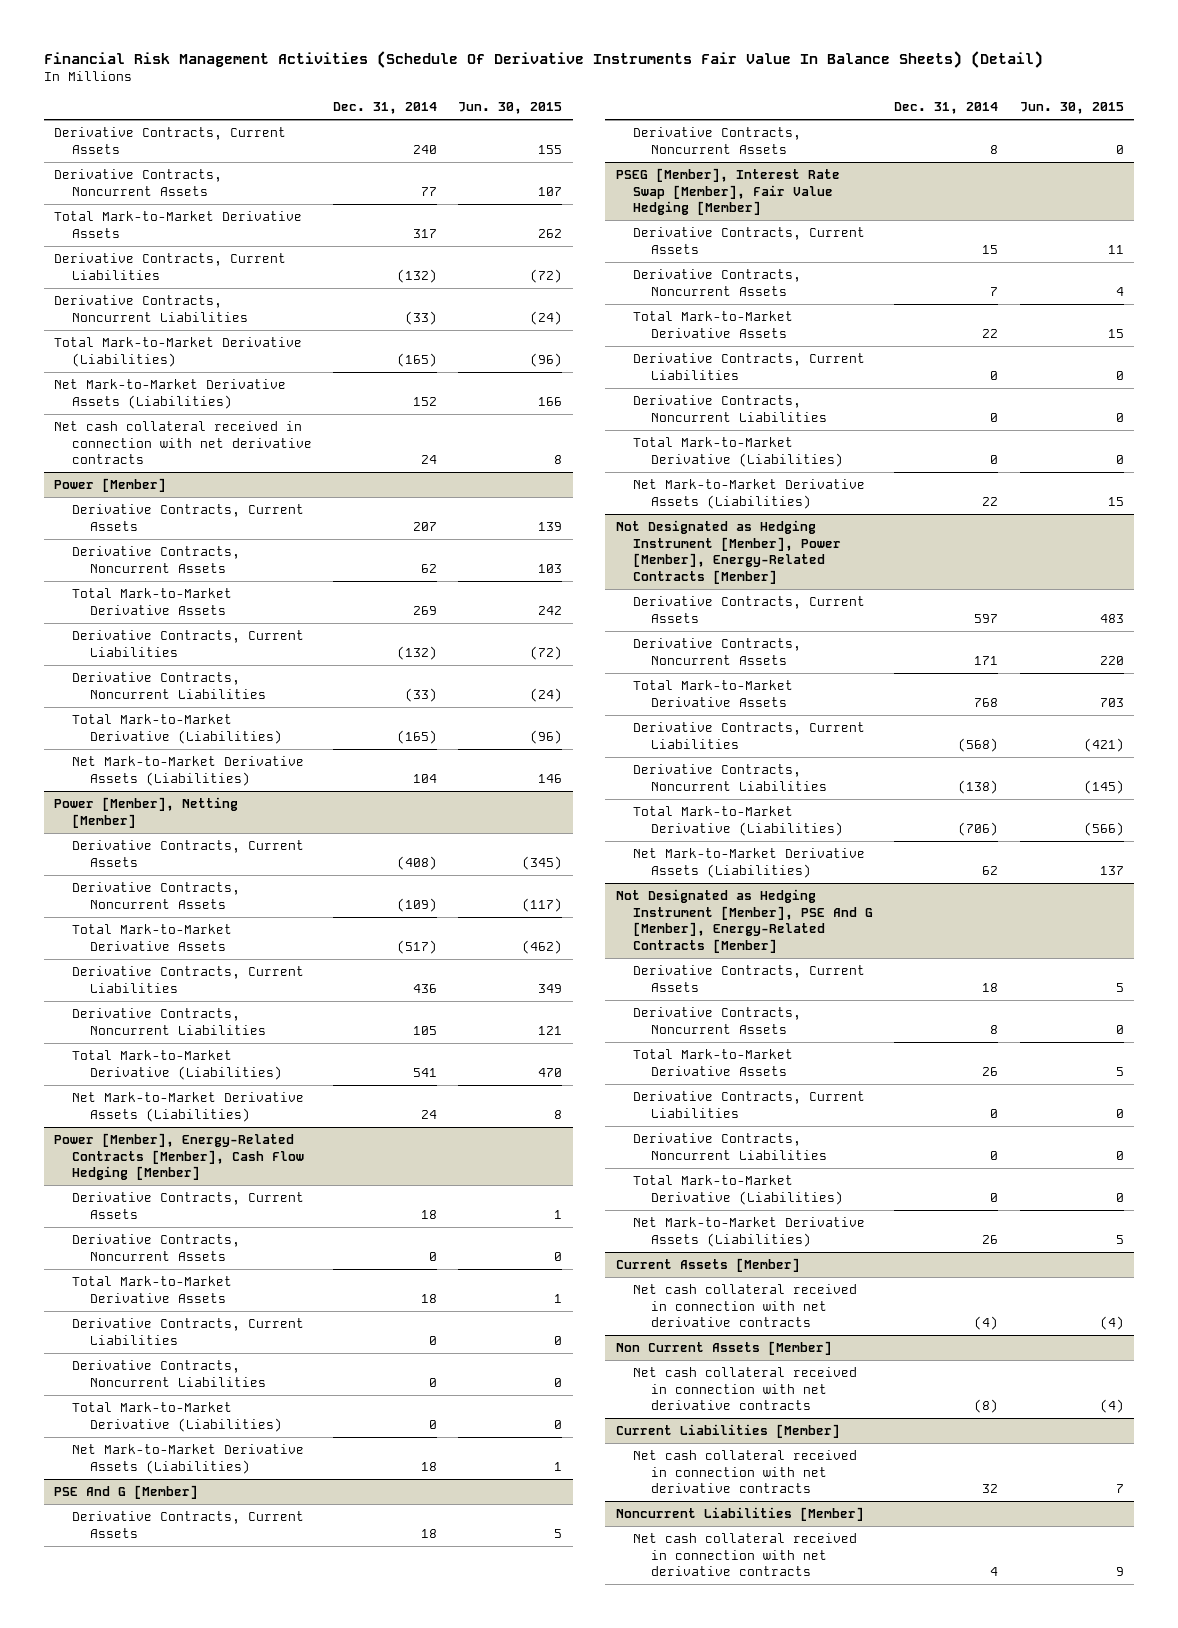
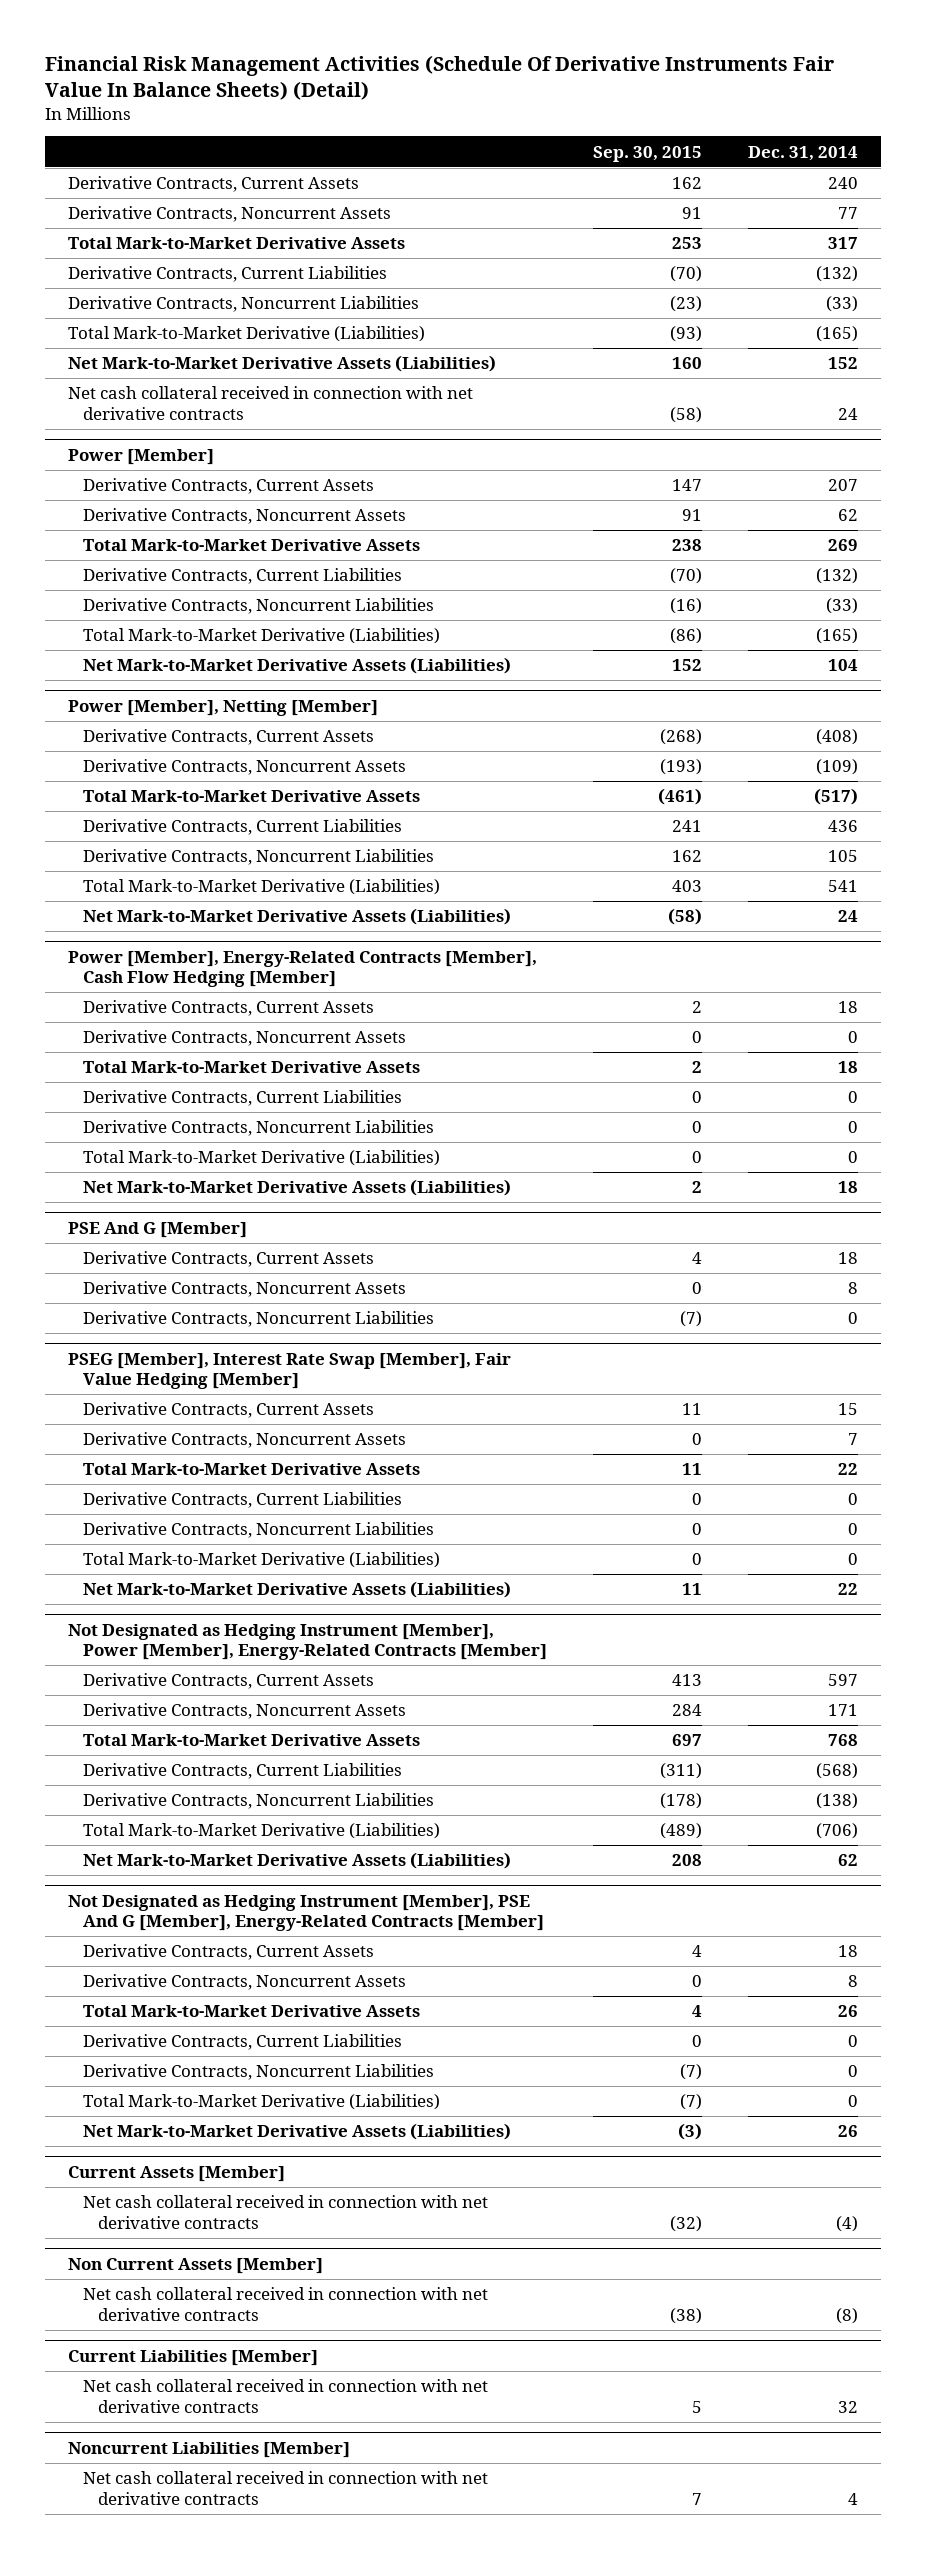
- | Dec. 31, 2014 | Jun. 30, 2015
+ | Sep. 30, 2015 | Dec. 31, 2014
@ PSE And G [Member]
+ Derivative Contracts, Noncurrent Liabilities | (7) | 0

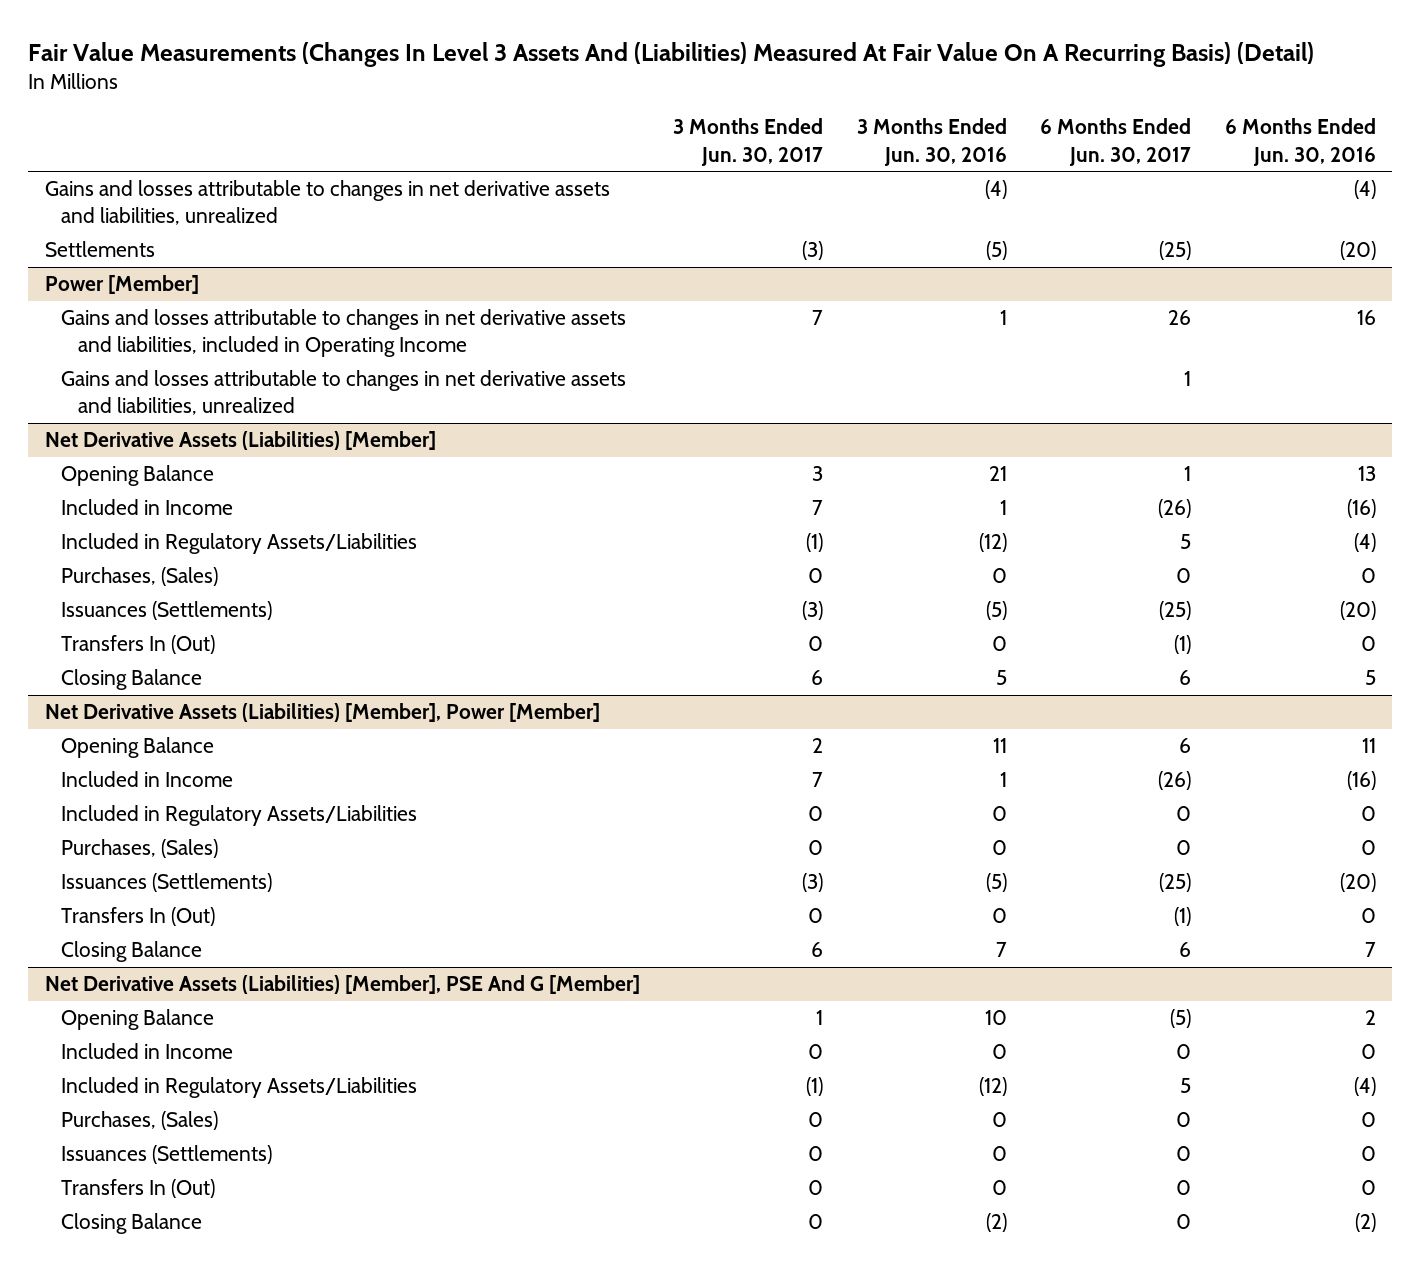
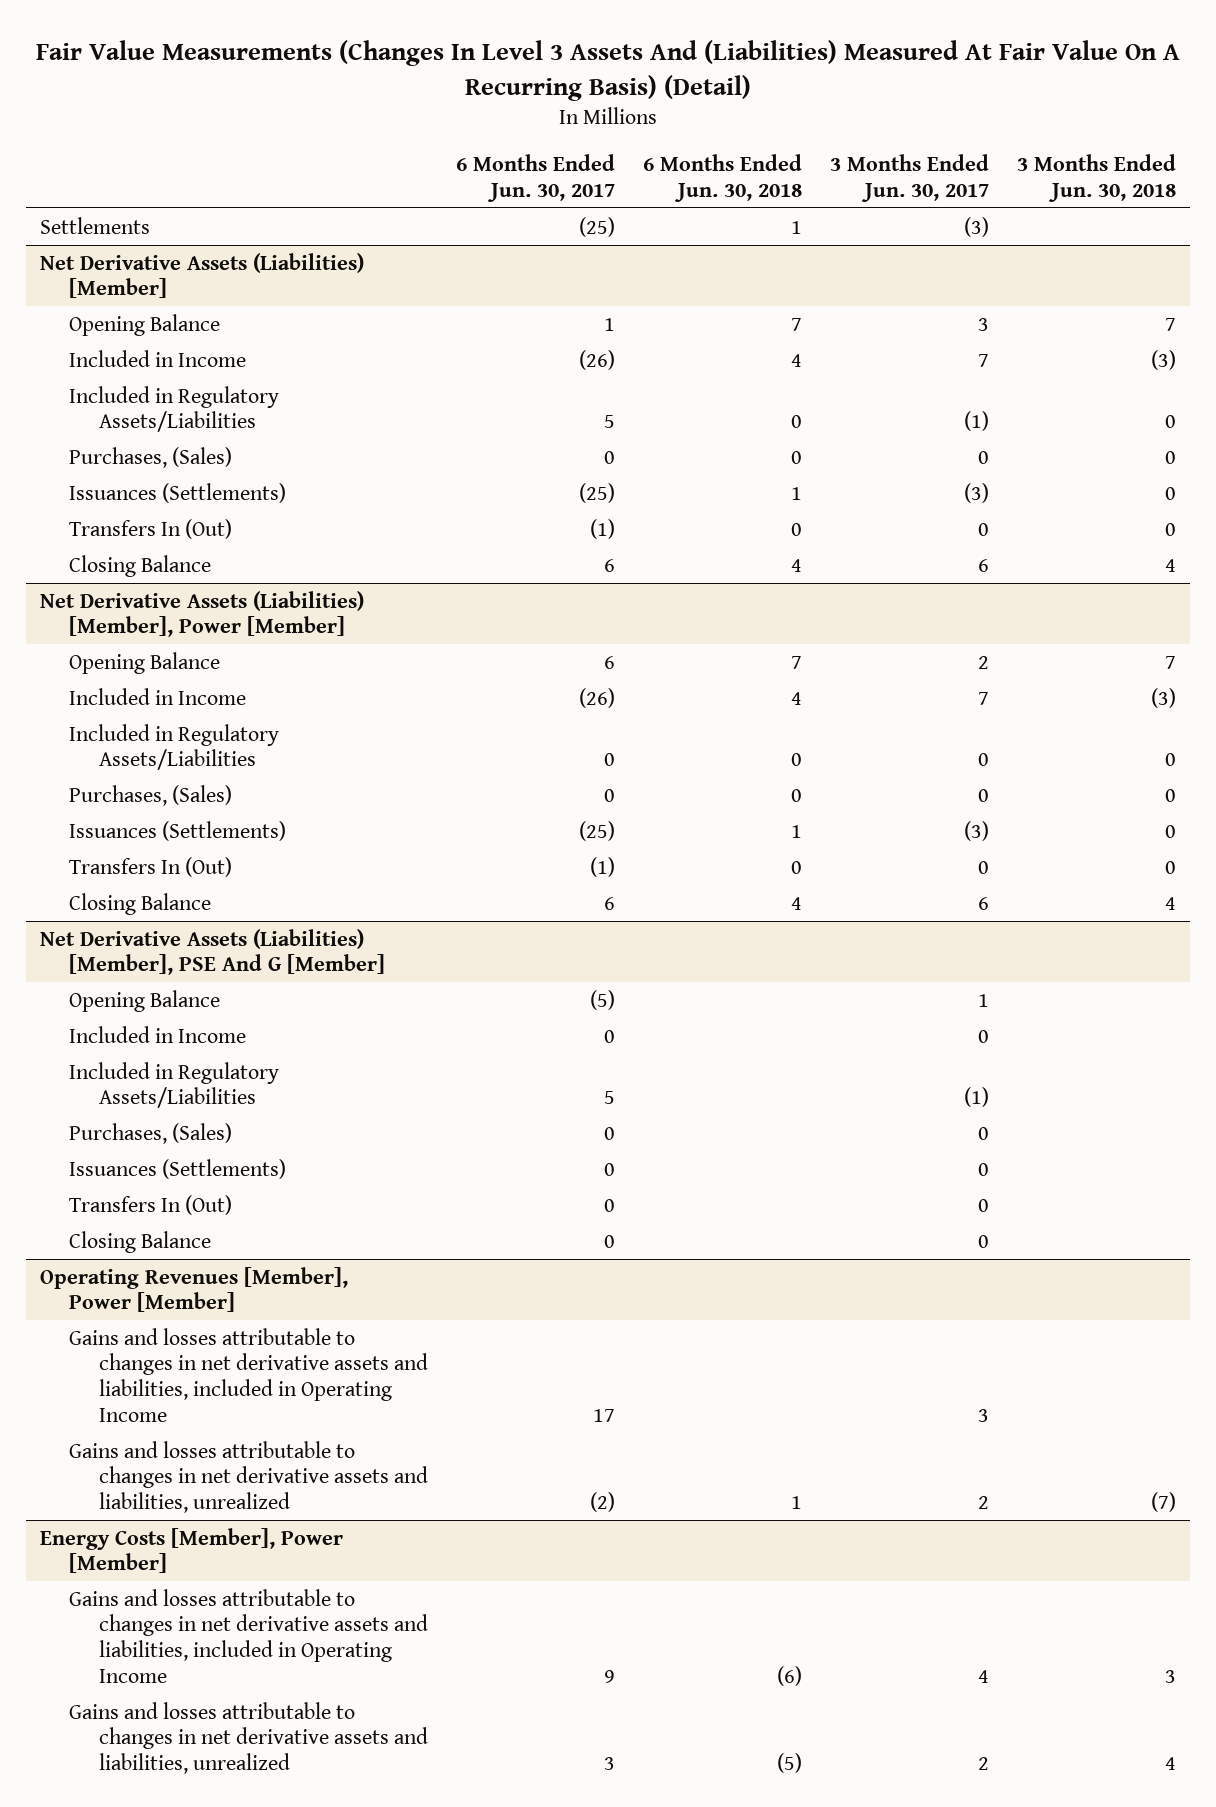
- | 3 Months Ended Jun. 30, 2017 | 3 Months Ended Jun. 30, 2016 | 6 Months Ended Jun. 30, 2017 | 6 Months Ended Jun. 30, 2016
+ | 6 Months Ended Jun. 30, 2017 | 6 Months Ended Jun. 30, 2018 | 3 Months Ended Jun. 30, 2017 | 3 Months Ended Jun. 30, 2018
- Gains and losses attributable to changes in net derivative assets and liabilities, unrealized | | (4) | | (4)
- Power [Member]
- Gains and losses attributable to changes in net derivative assets and liabilities, included in Operating Income | 7 | 1 | 26 | 16
- Gains and losses attributable to changes in net derivative assets and liabilities, unrealized | | | 1 |
+ Operating Revenues [Member], Power [Member]
+ Gains and losses attributable to changes in net derivative assets and liabilities, included in Operating Income | 17 | | 3 |
+ Gains and losses attributable to changes in net derivative assets and liabilities, unrealized | (2) | 1 | 2 | (7)
+ Energy Costs [Member], Power [Member]
+ Gains and losses attributable to changes in net derivative assets and liabilities, included in Operating Income | 9 | (6) | 4 | 3
+ Gains and losses attributable to changes in net derivative assets and liabilities, unrealized | 3 | (5) | 2 | 4

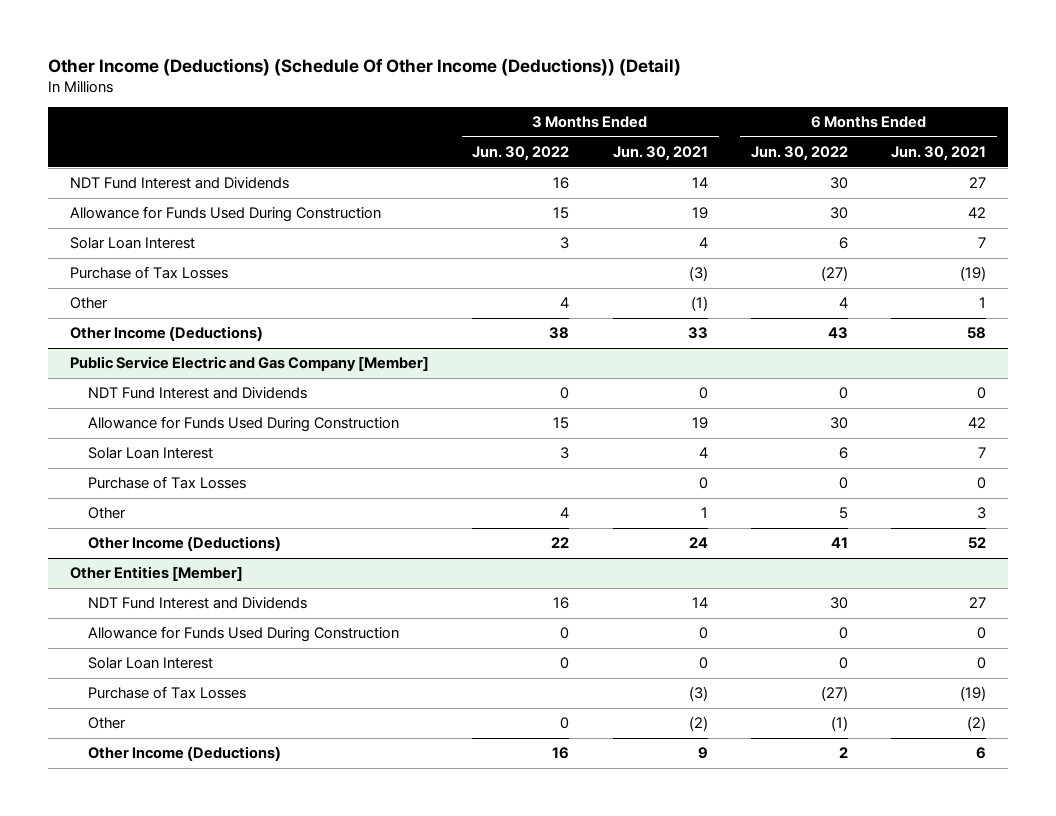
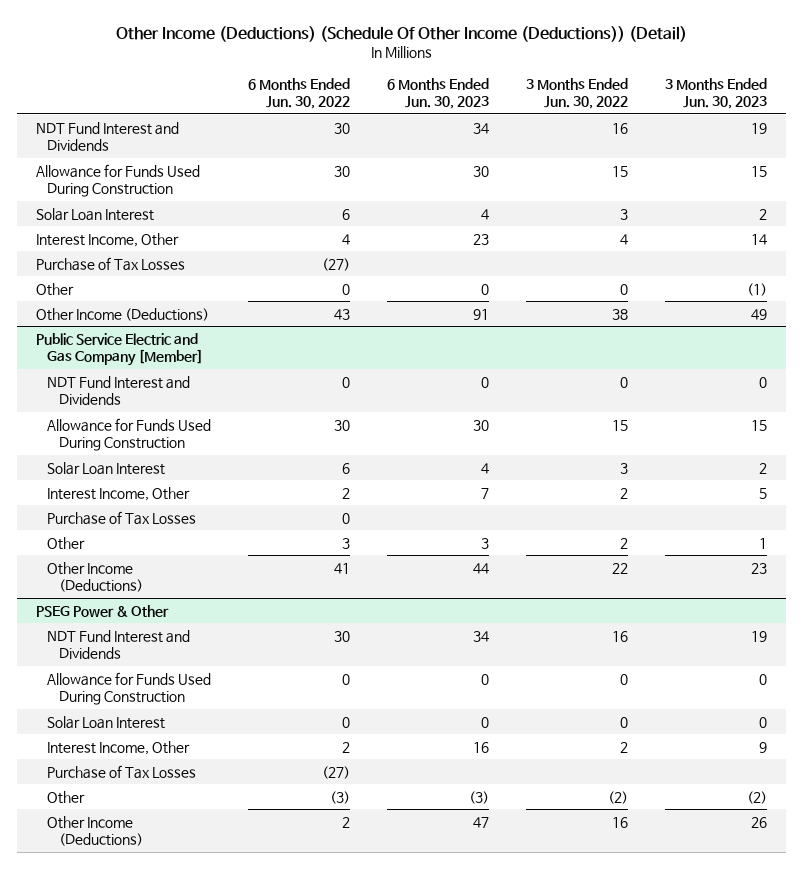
- | 3 Months Ended Jun. 30, 2022 | 3 Months Ended Jun. 30, 2021 | 6 Months Ended Jun. 30, 2022 | 6 Months Ended Jun. 30, 2021
+ | 6 Months Ended Jun. 30, 2022 | 6 Months Ended Jun. 30, 2023 | 3 Months Ended Jun. 30, 2022 | 3 Months Ended Jun. 30, 2023
+ Interest Income, Other | 4 | 23 | 4 | 14
- Other | 4 | (1) | 4 | 1
+ Other | 0 | 0 | 0 | (1)
@ Public Service Electric and Gas Company [Member]
+ Interest Income, Other | 2 | 7 | 2 | 5
- Other | 4 | 1 | 5 | 3
+ Other | 3 | 3 | 2 | 1
- Other Entities [Member]
+ PSEG Power & Other
+ Interest Income, Other | 2 | 16 | 2 | 9
- Other | 0 | (2) | (1) | (2)
+ Other | (3) | (3) | (2) | (2)

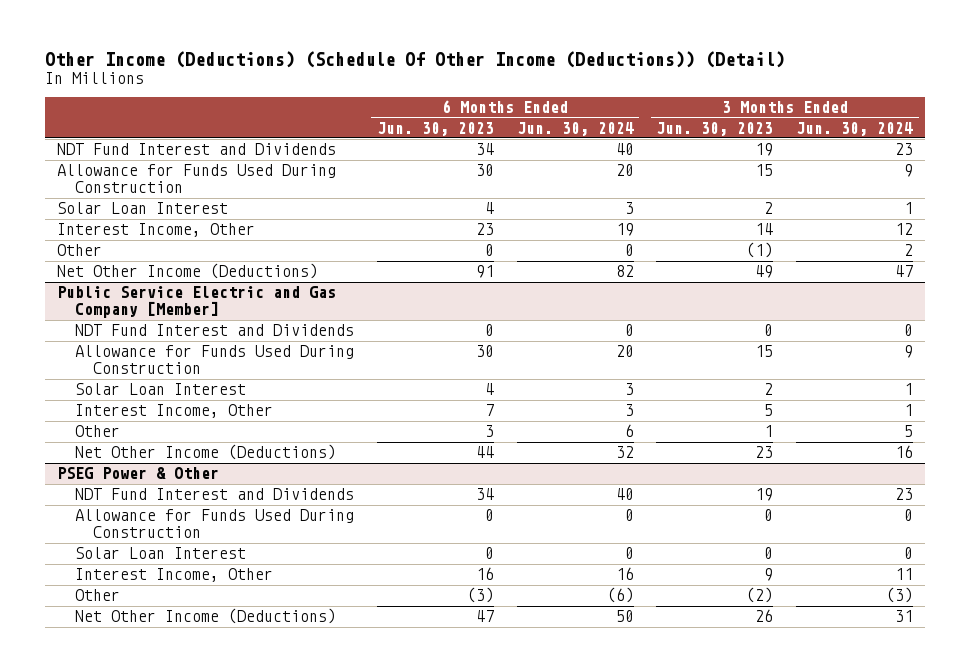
- | 6 Months Ended Jun. 30, 2022 | 6 Months Ended Jun. 30, 2023 | 3 Months Ended Jun. 30, 2022 | 3 Months Ended Jun. 30, 2023
+ | 6 Months Ended Jun. 30, 2023 | 6 Months Ended Jun. 30, 2024 | 3 Months Ended Jun. 30, 2023 | 3 Months Ended Jun. 30, 2024
- Purchase of Tax Losses | (27) | | |
- Other Income (Deductions) | 43 | 91 | 38 | 49
+ Net Other Income (Deductions) | 91 | 82 | 49 | 47
@ Public Service Electric and Gas Company [Member]
- Purchase of Tax Losses | 0 | | |
- Other Income (Deductions) | 41 | 44 | 22 | 23
+ Net Other Income (Deductions) | 44 | 32 | 23 | 16
@ PSEG Power & Other
- Purchase of Tax Losses | (27) | | |
- Other Income (Deductions) | 2 | 47 | 16 | 26
+ Net Other Income (Deductions) | 47 | 50 | 26 | 31

